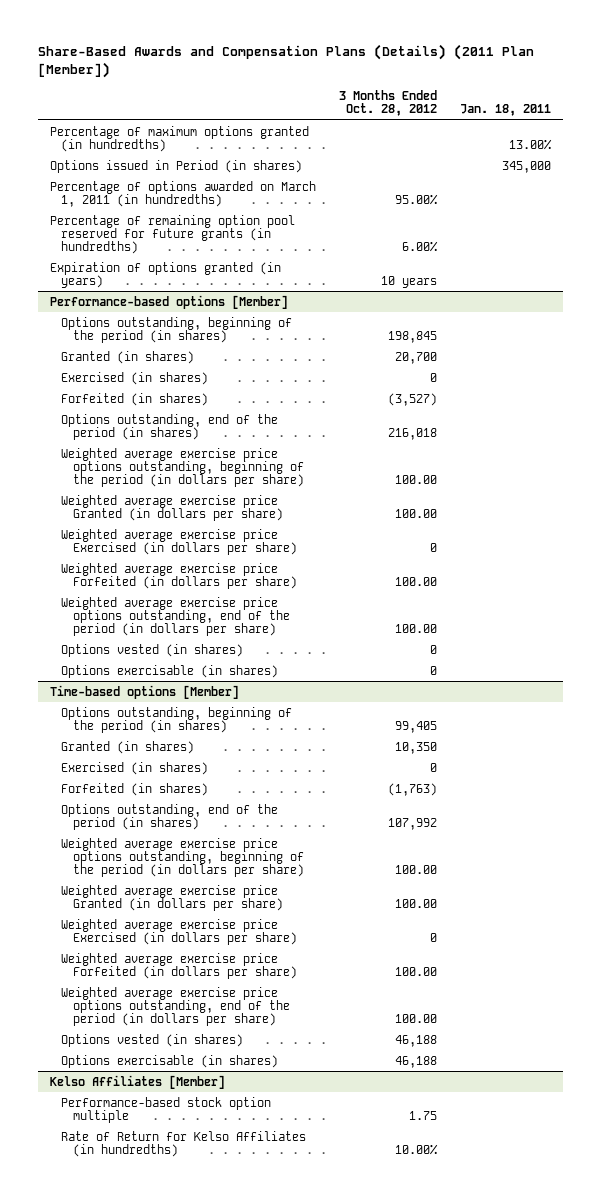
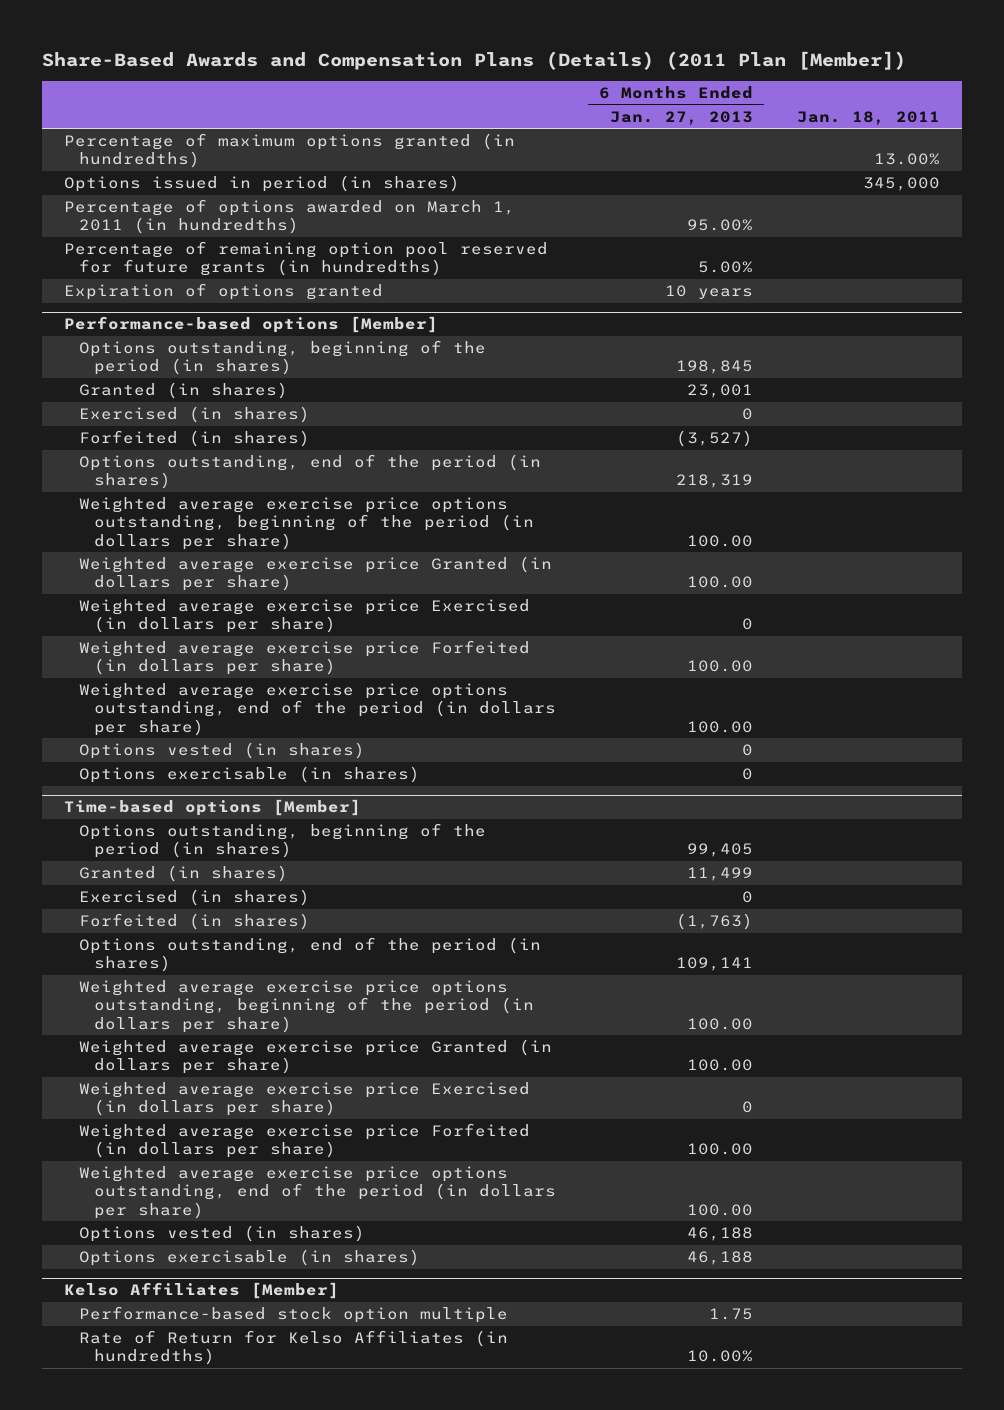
- | 3 Months Ended Oct. 28, 2012 | Jan. 18, 2011
+ | 6 Months Ended Jan. 27, 2013 | Jan. 18, 2011
- Options issued in Period (in shares) | | 345,000
+ Options issued in period (in shares) | | 345,000
- Expiration of options granted (in years) | 10 years |
+ Expiration of options granted | 10 years |

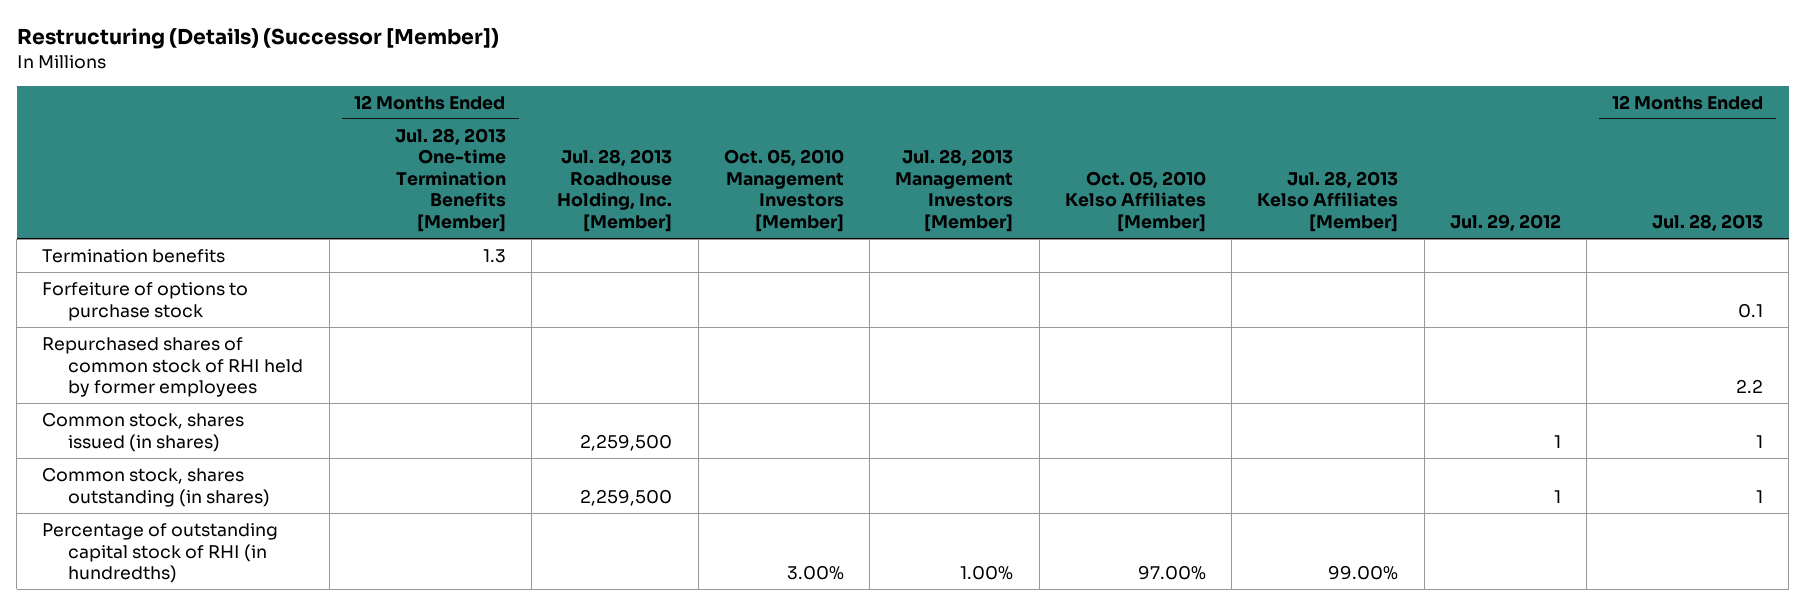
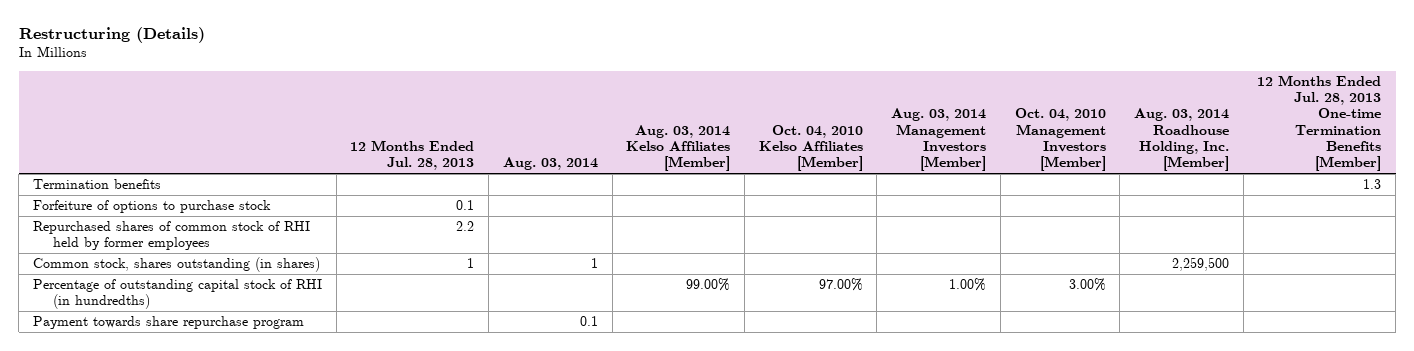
- Restructuring (Details) (Successor [Member])
+ Restructuring (Details)
- | 12 Months Ended Jul. 28, 2013 One-time Termination Benefits [Member] | Jul. 28, 2013 Roadhouse Holding, Inc. [Member] | Oct. 05, 2010 Management Investors [Member] | Jul. 28, 2013 Management Investors [Member] | Oct. 05, 2010 Kelso Affiliates [Member] | Jul. 28, 2013 Kelso Affiliates [Member] | Jul. 29, 2012 | 12 Months Ended Jul. 28, 2013
+ | 12 Months Ended Jul. 28, 2013 | Aug. 03, 2014 | Aug. 03, 2014 Kelso Affiliates [Member] | Oct. 04, 2010 Kelso Affiliates [Member] | Aug. 03, 2014 Management Investors [Member] | Oct. 04, 2010 Management Investors [Member] | Aug. 03, 2014 Roadhouse Holding, Inc. [Member] | 12 Months Ended Jul. 28, 2013 One-time Termination Benefits [Member]
- Common stock, shares issued (in shares) | | 2,259,500 | | | | | 1 | 1
+ Payment towards share repurchase program | | 0.1 | | | | | |

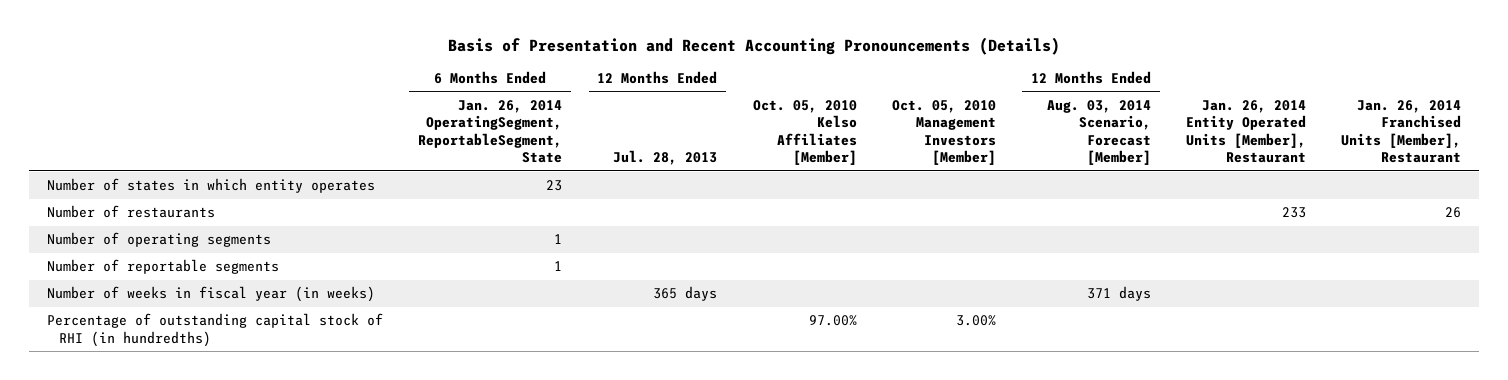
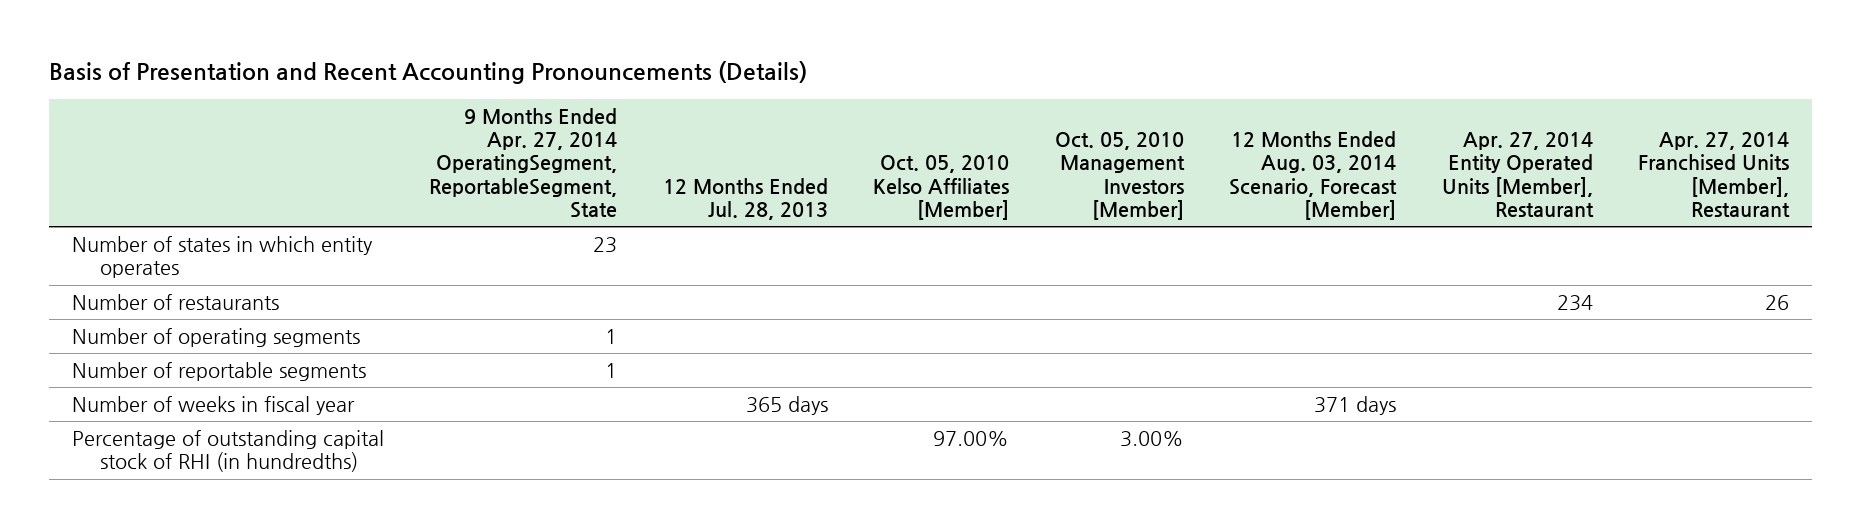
- | 6 Months Ended Jan. 26, 2014 OperatingSegment, ReportableSegment, State | 12 Months Ended Jul. 28, 2013 | Oct. 05, 2010 Kelso Affiliates [Member] | Oct. 05, 2010 Management Investors [Member] | 12 Months Ended Aug. 03, 2014 Scenario, Forecast [Member] | Jan. 26, 2014 Entity Operated Units [Member], Restaurant | Jan. 26, 2014 Franchised Units [Member], Restaurant
+ | 9 Months Ended Apr. 27, 2014 OperatingSegment, ReportableSegment, State | 12 Months Ended Jul. 28, 2013 | Oct. 05, 2010 Kelso Affiliates [Member] | Oct. 05, 2010 Management Investors [Member] | 12 Months Ended Aug. 03, 2014 Scenario, Forecast [Member] | Apr. 27, 2014 Entity Operated Units [Member], Restaurant | Apr. 27, 2014 Franchised Units [Member], Restaurant
- Number of weeks in fiscal year (in weeks) | | 365 days | | | 371 days | |
+ Number of weeks in fiscal year | | 365 days | | | 371 days | |

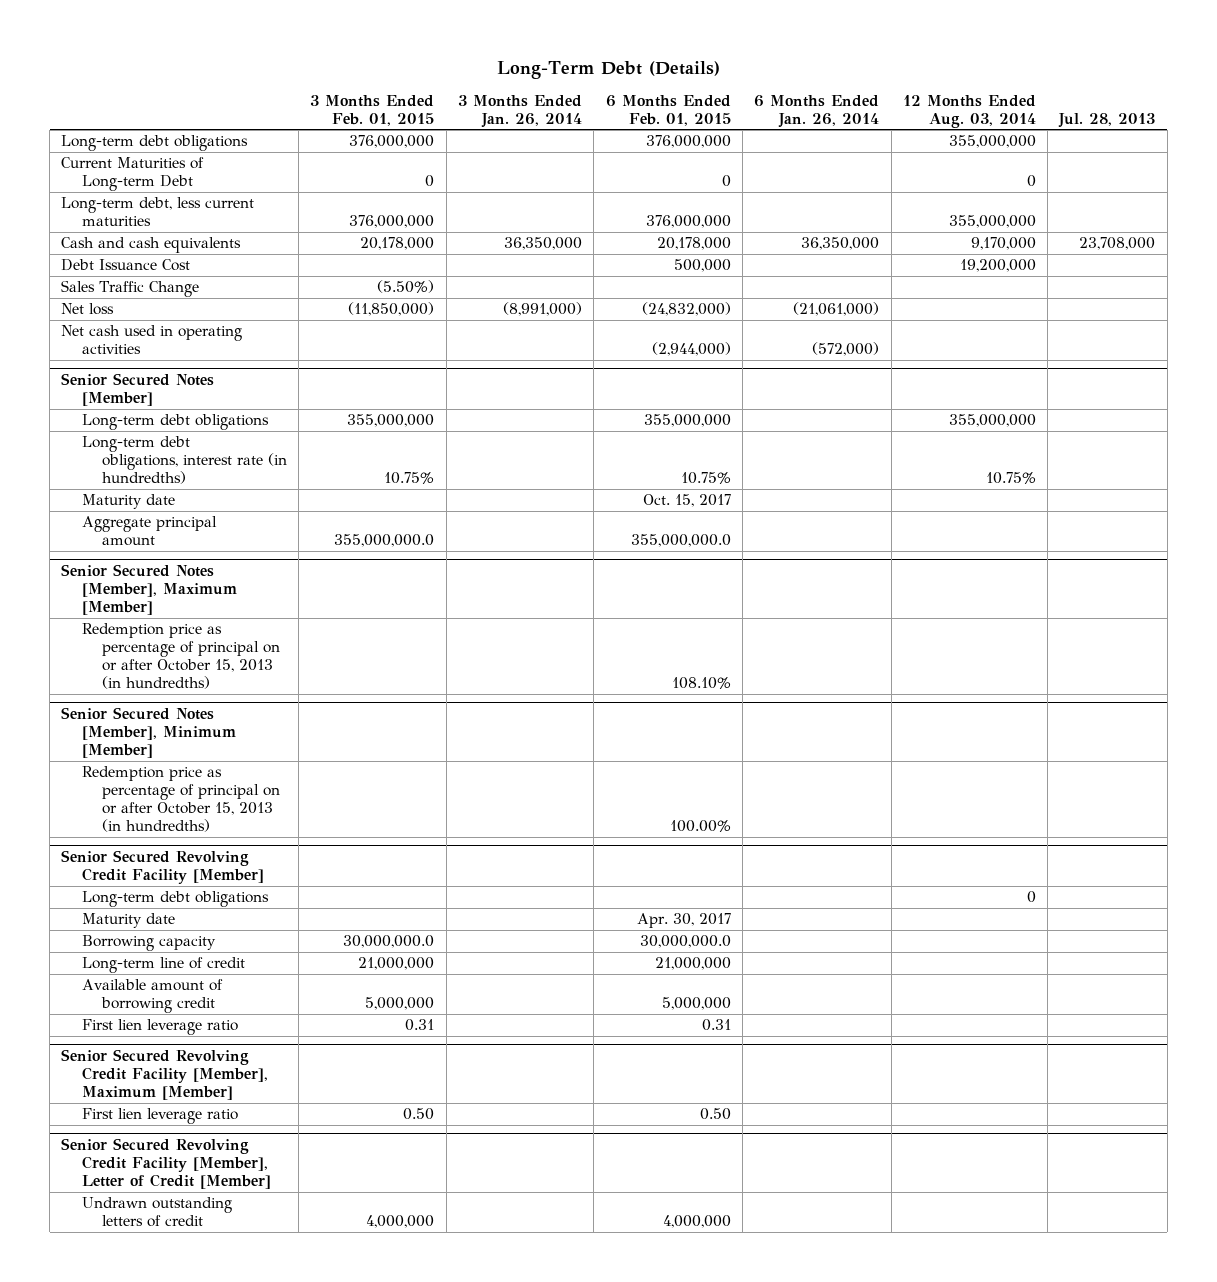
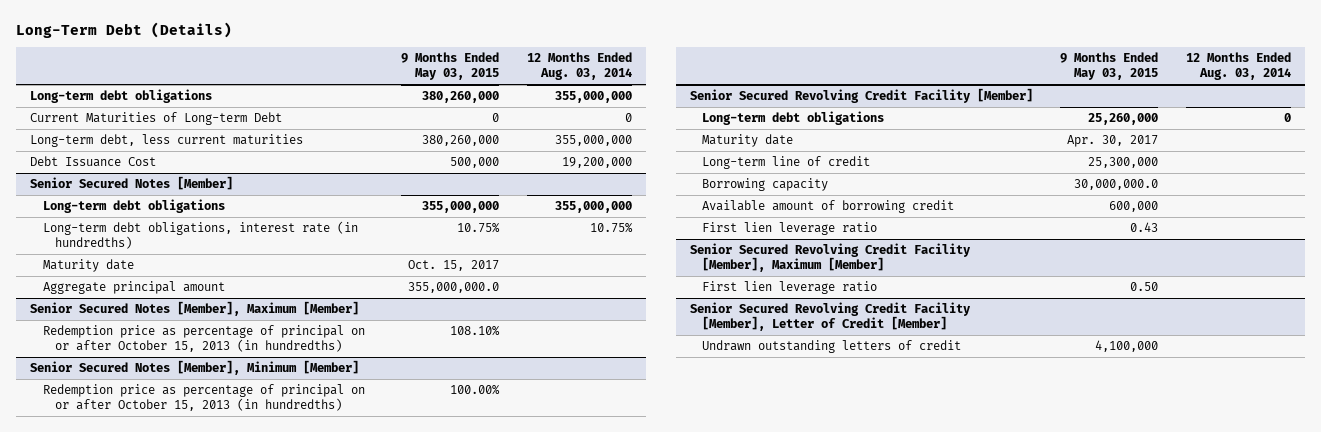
- | 3 Months Ended Feb. 01, 2015 | 3 Months Ended Jan. 26, 2014 | 6 Months Ended Feb. 01, 2015 | 6 Months Ended Jan. 26, 2014 | 12 Months Ended Aug. 03, 2014 | Jul. 28, 2013
+ | 9 Months Ended May 03, 2015 | 12 Months Ended Aug. 03, 2014
- Cash and cash equivalents | 20,178,000 | 36,350,000 | 20,178,000 | 36,350,000 | 9,170,000 | 23,708,000
- Sales Traffic Change | (5.50%) | | | | |
- Net loss | (11,850,000) | (8,991,000) | (24,832,000) | (21,061,000) | |
- Net cash used in operating activities | | | (2,944,000) | (572,000) | |
@ Senior Secured Revolving Credit Facility [Member]
moved down: Borrowing capacity | 30,000,000.0 |

